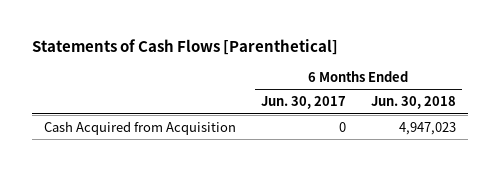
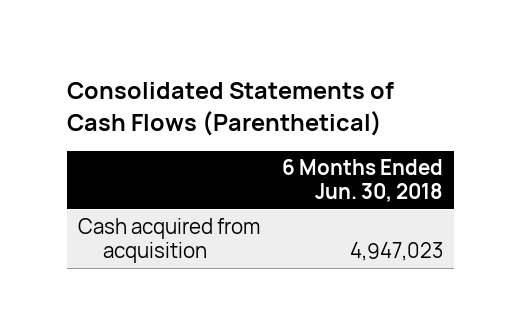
- Statements of Cash Flows [Parenthetical]
+ Consolidated Statements of Cash Flows (Parenthetical)
- | 6 Months Ended Jun. 30, 2017 | 6 Months Ended Jun. 30, 2018
+ | 6 Months Ended Jun. 30, 2018
- Cash Acquired from Acquisition | 0 | 4,947,023
+ Cash acquired from acquisition | 4,947,023

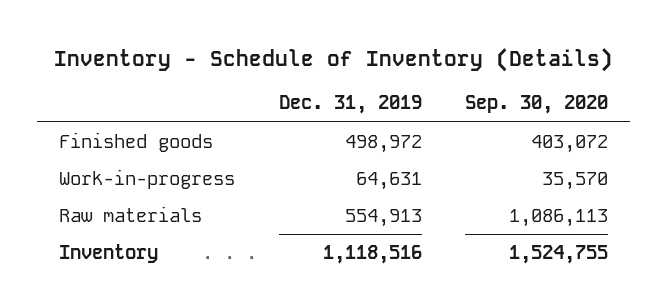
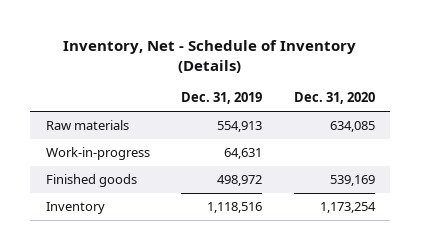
- Inventory - Schedule of Inventory (Details)
+ Inventory, Net - Schedule of Inventory (Details)
- | Dec. 31, 2019 | Sep. 30, 2020
+ | Dec. 31, 2019 | Dec. 31, 2020
moved down: Work-in-progress | 64,631 |
moved down: Finished goods | 498,972 | 539,169

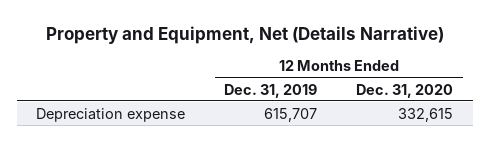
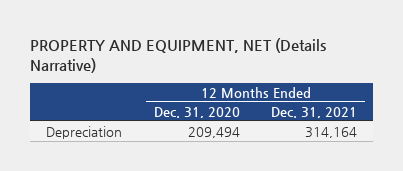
- Property and Equipment, Net (Details Narrative)
+ PROPERTY AND EQUIPMENT, NET (Details Narrative)
- | 12 Months Ended Dec. 31, 2019 | 12 Months Ended Dec. 31, 2020
+ | 12 Months Ended Dec. 31, 2020 | 12 Months Ended Dec. 31, 2021
- Depreciation expense | 615,707 | 332,615
+ Depreciation | 209,494 | 314,164

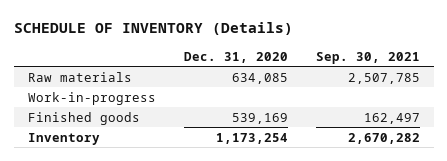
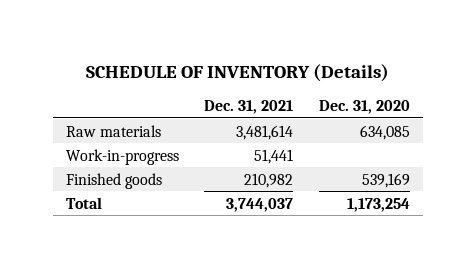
- | Dec. 31, 2020 | Sep. 30, 2021
+ | Dec. 31, 2021 | Dec. 31, 2020
- Inventory | 1,173,254 | 2,670,282
+ Total | 3,744,037 | 1,173,254

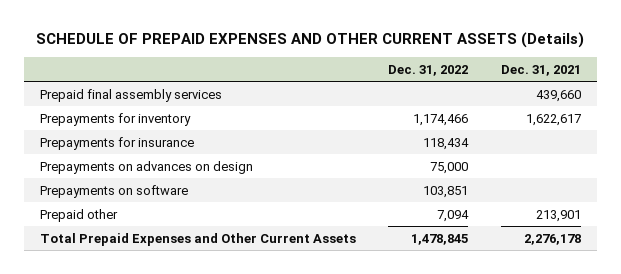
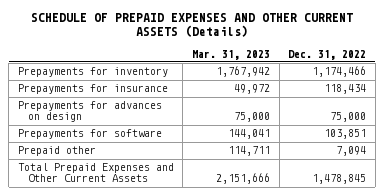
- | Dec. 31, 2022 | Dec. 31, 2021
+ | Mar. 31, 2023 | Dec. 31, 2022
- Prepaid final assembly services | | 439,660
- Prepayments on advances on design | 75,000 |
- Prepayments on software | 103,851 |
+ Prepayments for advances on design | 75,000 | 75,000
+ Prepayments for software | 144,041 | 103,851

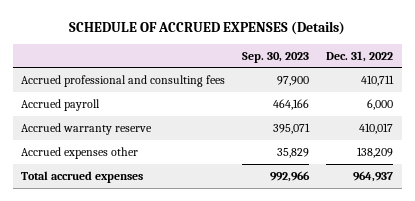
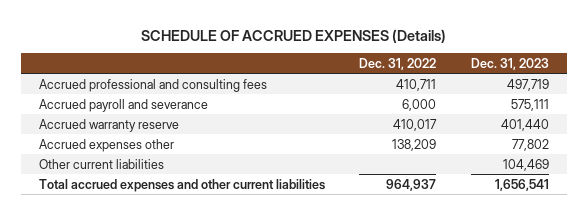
- | Sep. 30, 2023 | Dec. 31, 2022
+ | Dec. 31, 2022 | Dec. 31, 2023
- Accrued payroll | 464,166 | 6,000
+ Accrued payroll and severance | 6,000 | 575,111
- Total accrued expenses | 992,966 | 964,937
+ Other current liabilities | | 104,469
+ Total accrued expenses and other current liabilities | 964,937 | 1,656,541

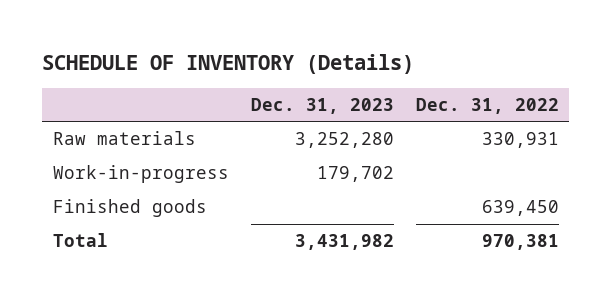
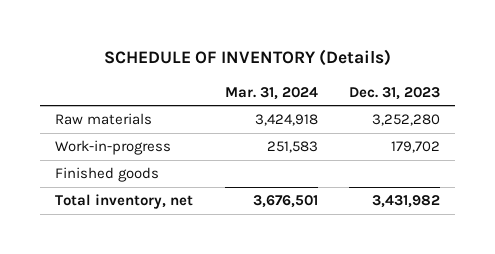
- | Dec. 31, 2023 | Dec. 31, 2022
+ | Mar. 31, 2024 | Dec. 31, 2023
- Total | 3,431,982 | 970,381
+ Total inventory, net | 3,676,501 | 3,431,982

